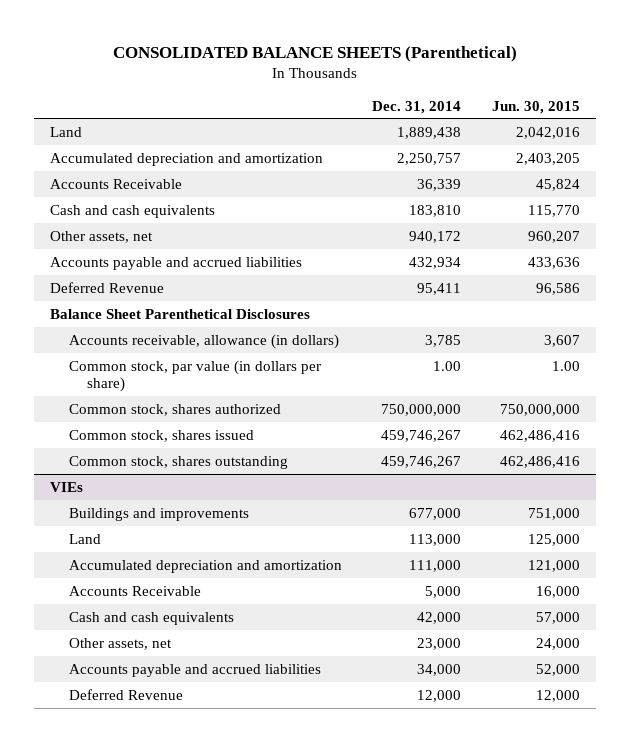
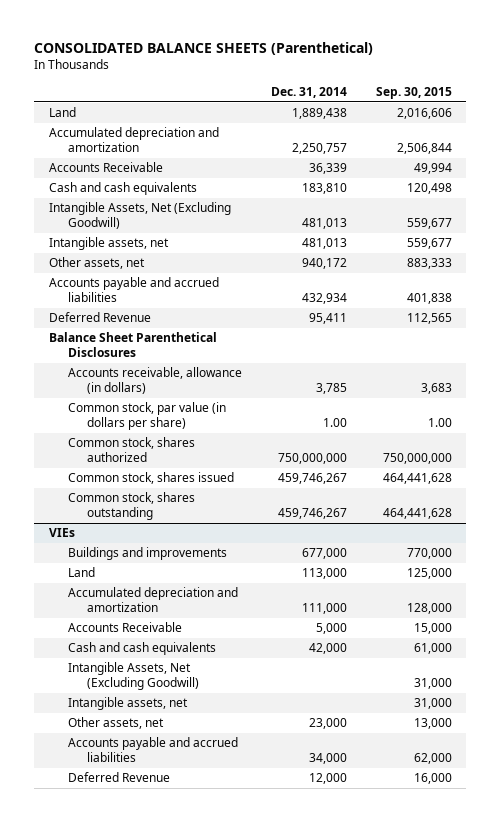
- | Dec. 31, 2014 | Jun. 30, 2015
+ | Dec. 31, 2014 | Sep. 30, 2015
+ Intangible Assets, Net (Excluding Goodwill) | 481,013 | 559,677
+ Intangible assets, net | 481,013 | 559,677
@ VIEs
+ Intangible Assets, Net (Excluding Goodwill) | | 31,000
+ Intangible assets, net | | 31,000

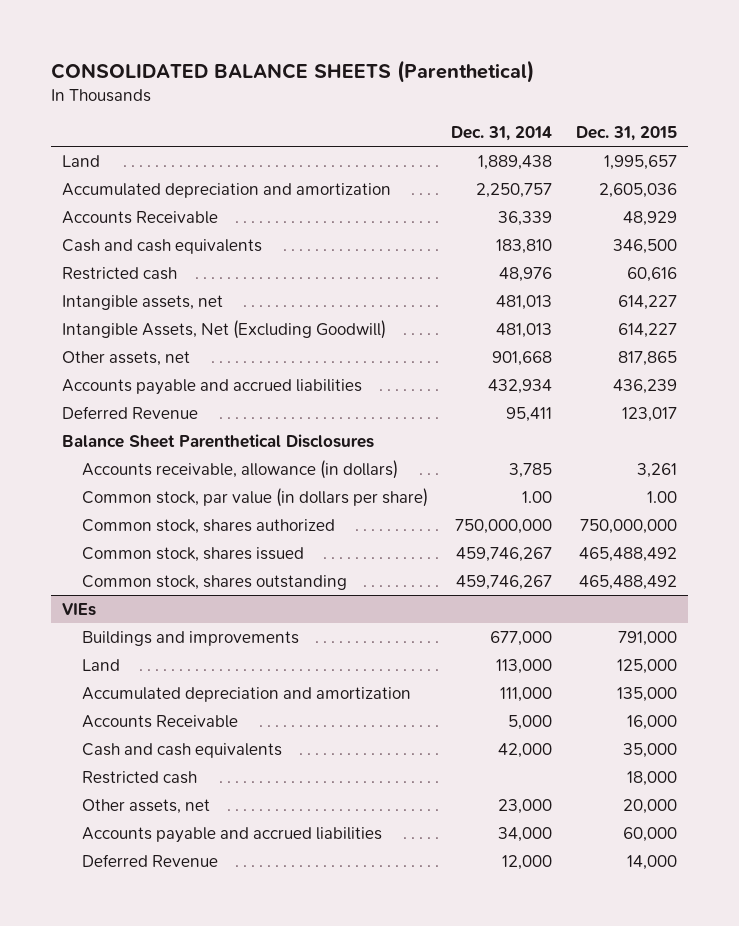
- | Dec. 31, 2014 | Sep. 30, 2015
+ | Dec. 31, 2014 | Dec. 31, 2015
+ Restricted cash | 48,976 | 60,616
- Other assets, net | 940,172 | 883,333
moved down: Intangible Assets, Net (Excluding Goodwill) | 481,013 | 614,227
+ Other assets, net | 901,668 | 817,865
@ VIEs
- Intangible Assets, Net (Excluding Goodwill) | | 31,000
- Intangible assets, net | | 31,000
+ Restricted cash | | 18,000

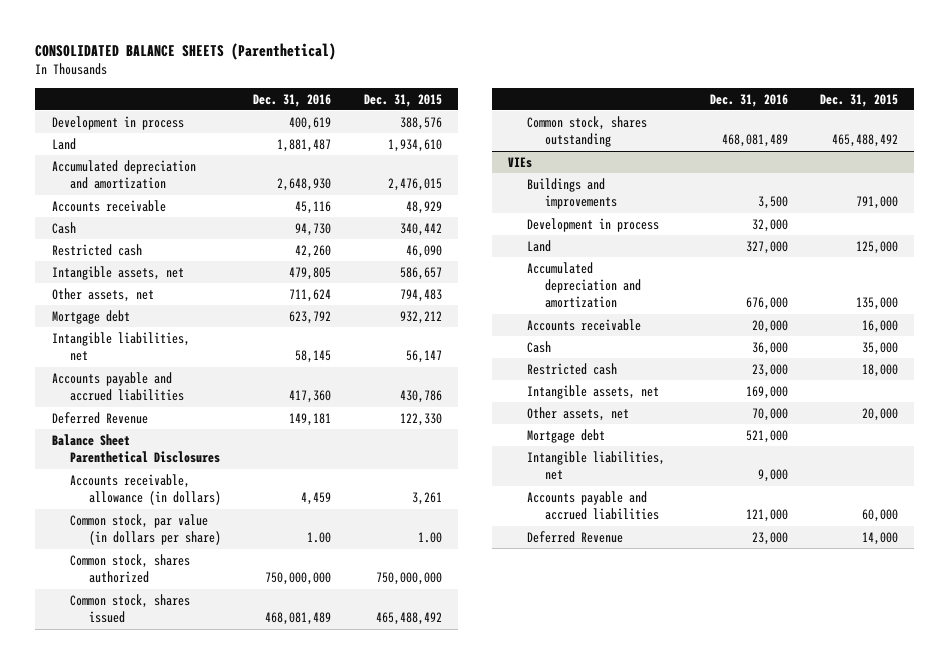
- | Dec. 31, 2014 | Dec. 31, 2015
+ | Dec. 31, 2016 | Dec. 31, 2015
- Land | 1,889,438 | 1,995,657
- Accumulated depreciation and amortization | 2,250,757 | 2,605,036
- Accounts Receivable | 36,339 | 48,929
- Cash and cash equivalents | 183,810 | 346,500
- Restricted cash | 48,976 | 60,616
- Intangible assets, net | 481,013 | 614,227
- Intangible Assets, Net (Excluding Goodwill) | 481,013 | 614,227
- Other assets, net | 901,668 | 817,865
- Accounts payable and accrued liabilities | 432,934 | 436,239
- Deferred Revenue | 95,411 | 123,017
+ Development in process | 400,619 | 388,576
+ Land | 1,881,487 | 1,934,610
+ Accumulated depreciation and amortization | 2,648,930 | 2,476,015
+ Accounts receivable | 45,116 | 48,929
+ Cash | 94,730 | 340,442
+ Restricted cash | 42,260 | 46,090
+ Intangible assets, net | 479,805 | 586,657
+ Other assets, net | 711,624 | 794,483
+ Mortgage debt | 623,792 | 932,212
+ Intangible liabilities, net | 58,145 | 56,147
+ Accounts payable and accrued liabilities | 417,360 | 430,786
+ Deferred Revenue | 149,181 | 122,330
@ VIEs
+ Development in process | 32,000 |
- Accounts Receivable | 5,000 | 16,000
- Cash and cash equivalents | 42,000 | 35,000
+ Accounts receivable | 20,000 | 16,000
+ Cash | 36,000 | 35,000
+ Intangible assets, net | 169,000 |
+ Mortgage debt | 521,000 |
+ Intangible liabilities, net | 9,000 |

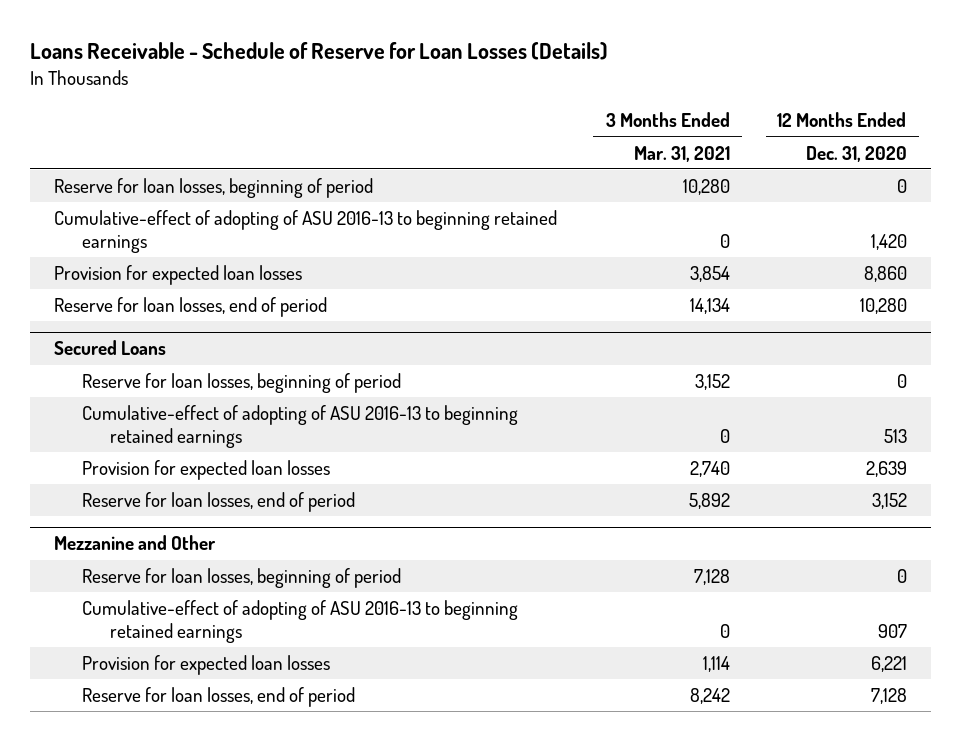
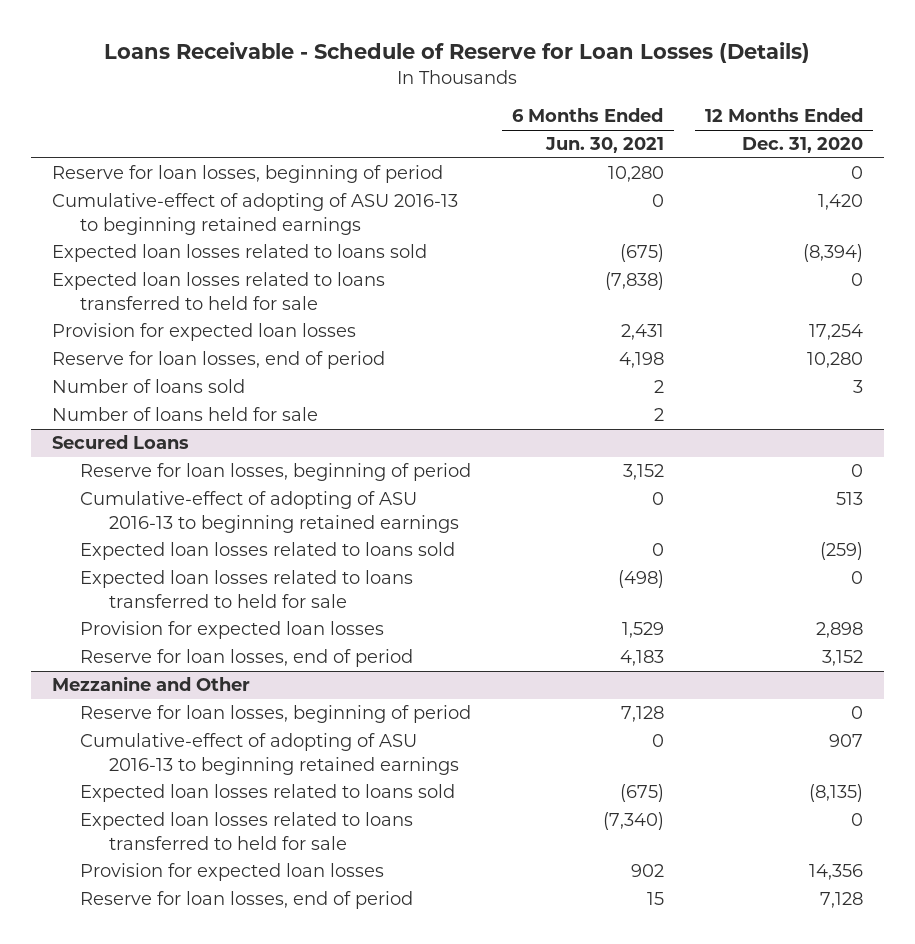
- | 3 Months Ended Mar. 31, 2021 | 12 Months Ended Dec. 31, 2020
+ | 6 Months Ended Jun. 30, 2021 | 12 Months Ended Dec. 31, 2020
- Provision for expected loan losses | 3,854 | 8,860
+ Expected loan losses related to loans sold | (675) | (8,394)
+ Expected loan losses related to loans transferred to held for sale | (7,838) | 0
+ Provision for expected loan losses | 2,431 | 17,254
+ Number of loans sold | 2 | 3
+ Number of loans held for sale | 2 |
@ Secured Loans
- Provision for expected loan losses | 2,740 | 2,639
+ Expected loan losses related to loans sold | 0 | (259)
+ Expected loan losses related to loans transferred to held for sale | (498) | 0
+ Provision for expected loan losses | 1,529 | 2,898
@ Mezzanine and Other
- Provision for expected loan losses | 1,114 | 6,221
+ Expected loan losses related to loans sold | (675) | (8,135)
+ Expected loan losses related to loans transferred to held for sale | (7,340) | 0
+ Provision for expected loan losses | 902 | 14,356

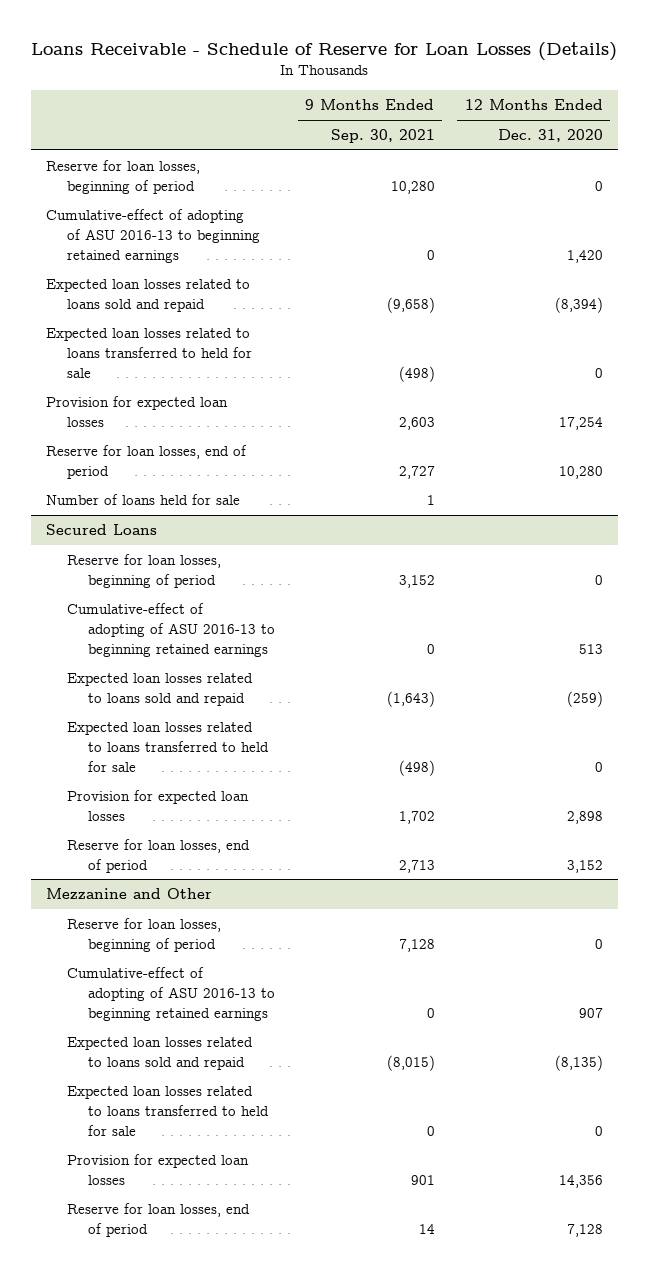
- | 6 Months Ended Jun. 30, 2021 | 12 Months Ended Dec. 31, 2020
+ | 9 Months Ended Sep. 30, 2021 | 12 Months Ended Dec. 31, 2020
- Expected loan losses related to loans sold | (675) | (8,394)
+ Expected loan losses related to loans sold and repaid | (9,658) | (8,394)
- Number of loans sold | 2 | 3
@ Secured Loans
- Expected loan losses related to loans sold | 0 | (259)
+ Expected loan losses related to loans sold and repaid | (1,643) | (259)
@ Mezzanine and Other
- Expected loan losses related to loans sold | (675) | (8,135)
+ Expected loan losses related to loans sold and repaid | (8,015) | (8,135)

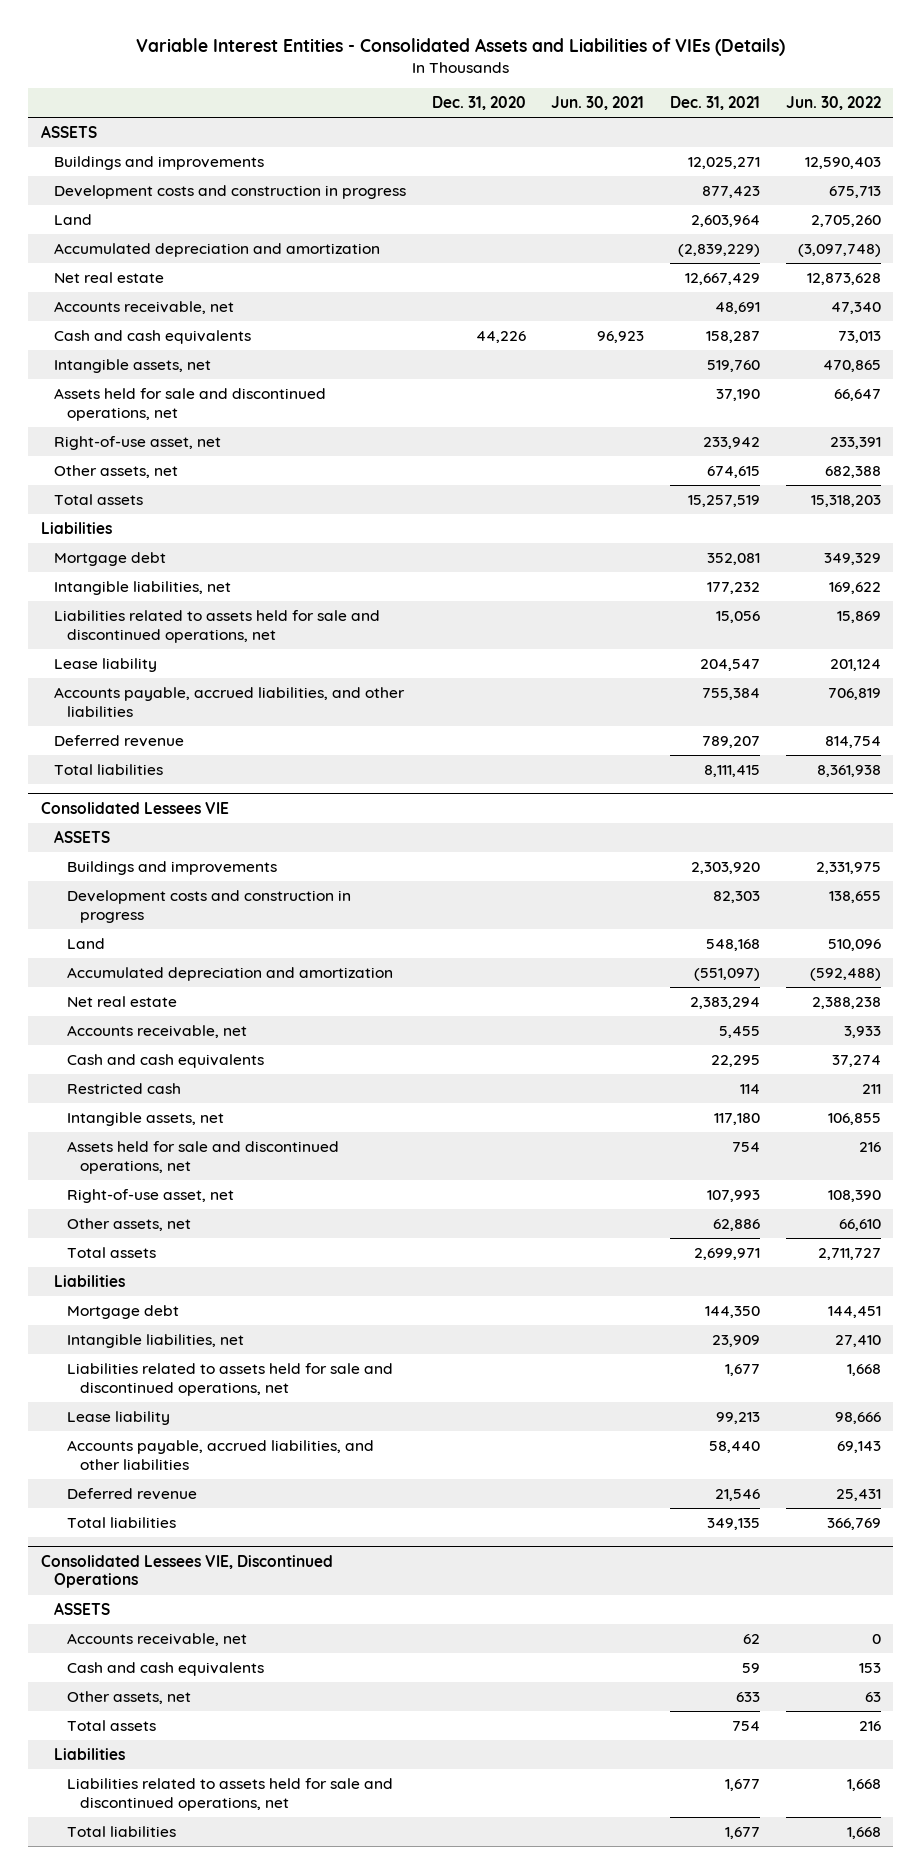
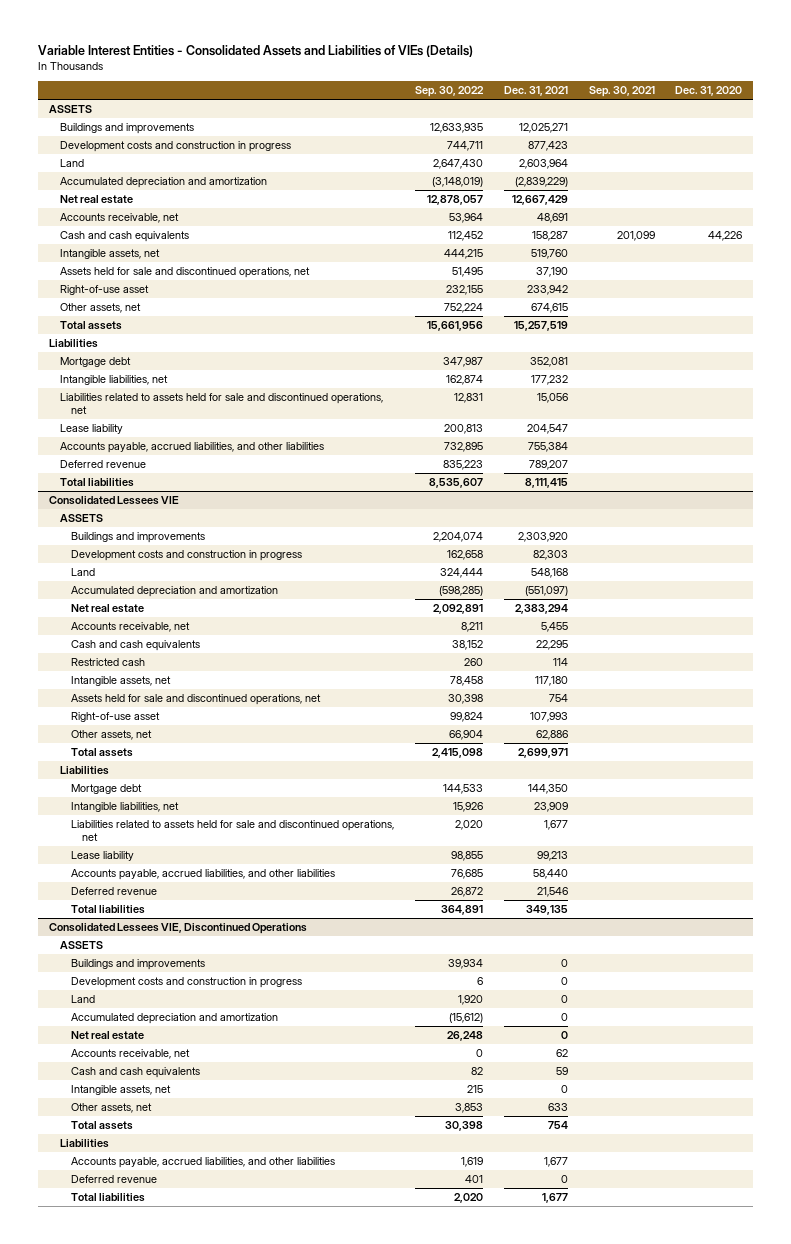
- | Dec. 31, 2020 | Jun. 30, 2021 | Dec. 31, 2021 | Jun. 30, 2022
+ | Sep. 30, 2022 | Dec. 31, 2021 | Sep. 30, 2021 | Dec. 31, 2020
- Right-of-use asset, net | | | 233,942 | 233,391
+ Right-of-use asset | 232,155 | 233,942 | |
@ Consolidated Lessees VIE
- Right-of-use asset, net | | | 107,993 | 108,390
+ Right-of-use asset | 99,824 | 107,993 | |
@ Consolidated Lessees VIE, Discontinued Operations
+ Buildings and improvements | 39,934 | 0 | |
+ Development costs and construction in progress | 6 | 0 | |
+ Land | 1,920 | 0 | |
+ Accumulated depreciation and amortization | (15,612) | 0 | |
+ Net real estate | 26,248 | 0 | |
+ Intangible assets, net | 215 | 0 | |
- Liabilities related to assets held for sale and discontinued operations, net | | | 1,677 | 1,668
+ Accounts payable, accrued liabilities, and other liabilities | 1,619 | 1,677 | |
+ Deferred revenue | 401 | 0 | |

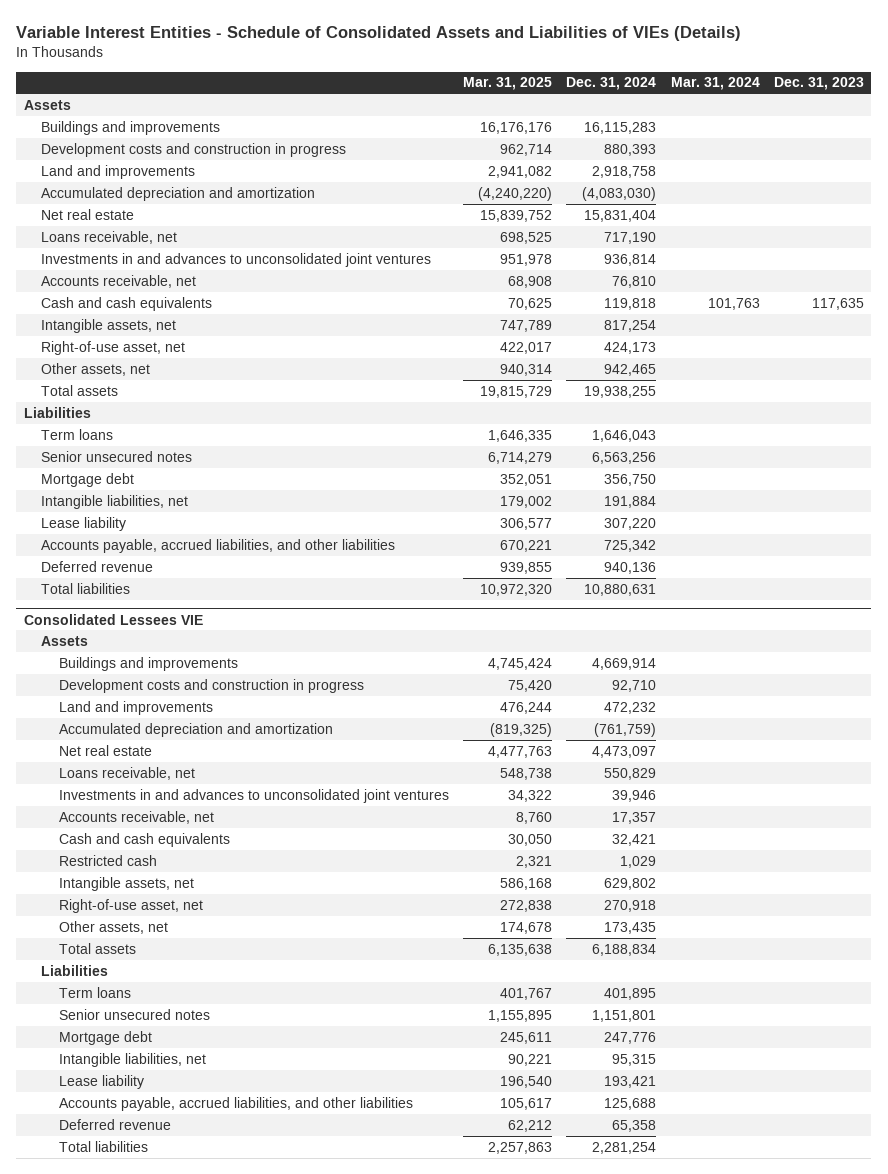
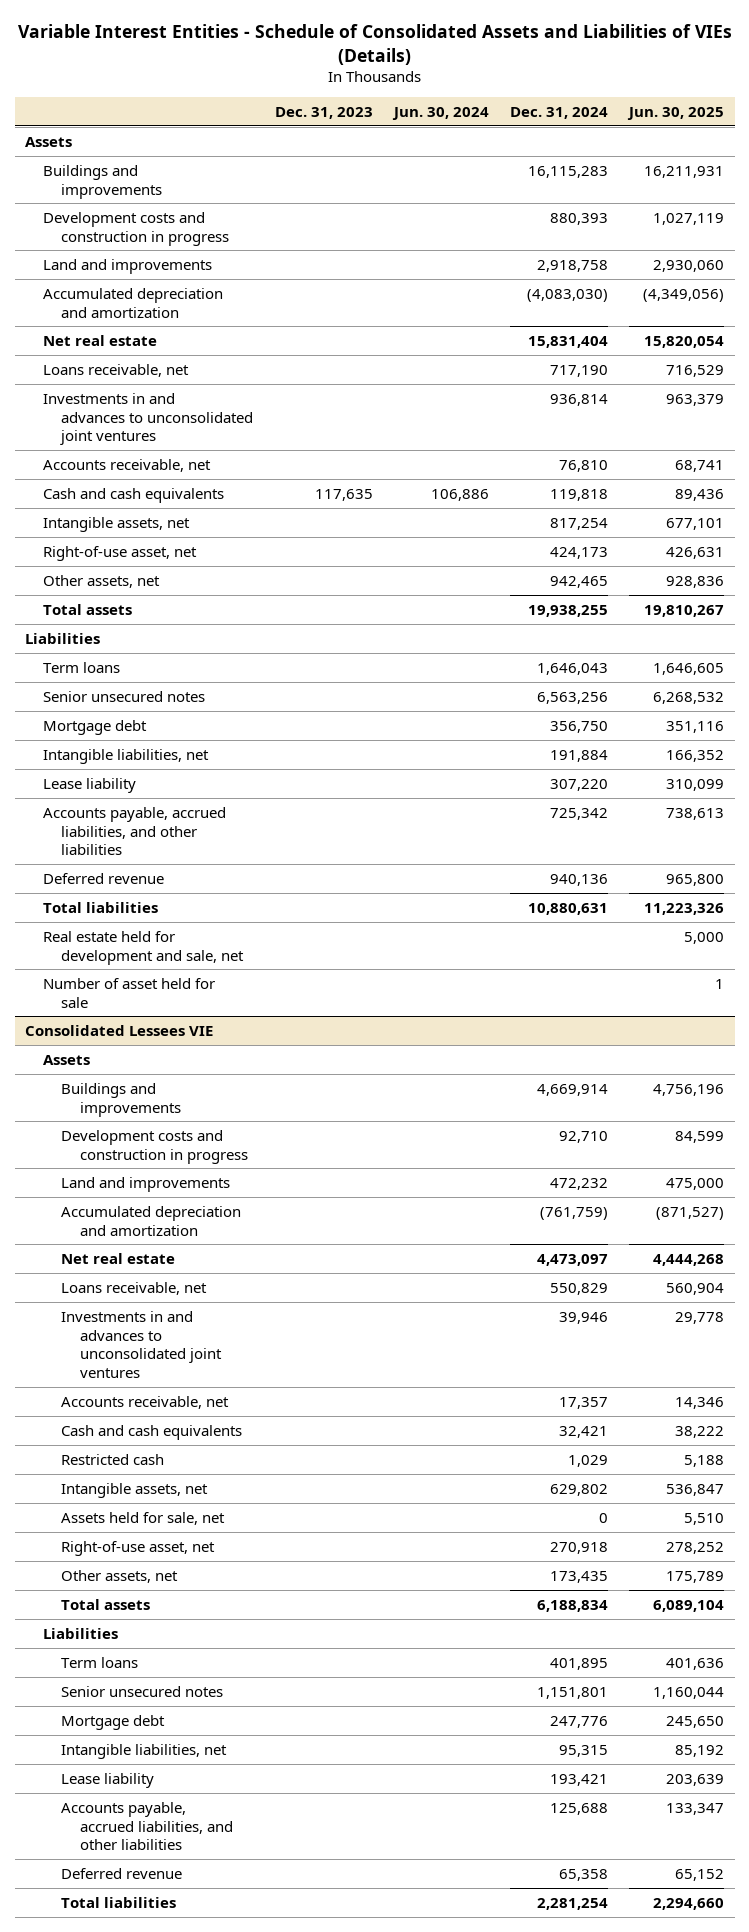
- | Mar. 31, 2025 | Dec. 31, 2024 | Mar. 31, 2024 | Dec. 31, 2023
+ | Dec. 31, 2023 | Jun. 30, 2024 | Dec. 31, 2024 | Jun. 30, 2025
+ Real estate held for development and sale, net | | | | 5,000
+ Number of asset held for sale | | | | 1
@ Consolidated Lessees VIE
+ Assets held for sale, net | | | 0 | 5,510

